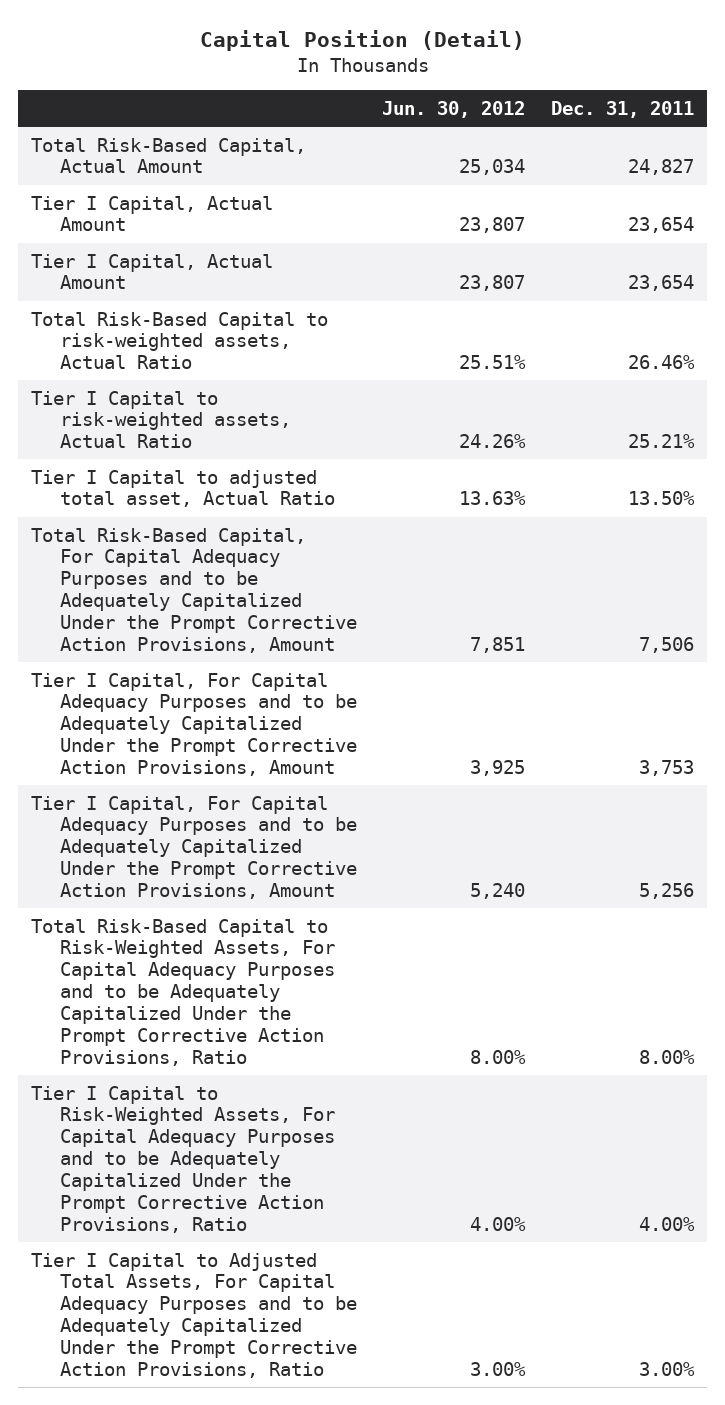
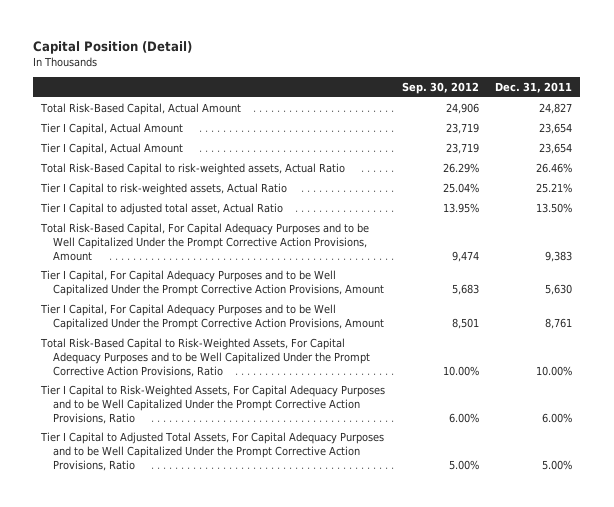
- | Jun. 30, 2012 | Dec. 31, 2011
+ | Sep. 30, 2012 | Dec. 31, 2011
- Total Risk-Based Capital, For Capital Adequacy Purposes and to be Adequately Capitalized Under the Prompt Corrective Action Provisions, Amount | 7,851 | 7,506
- Tier I Capital, For Capital Adequacy Purposes and to be Adequately Capitalized Under the Prompt Corrective Action Provisions, Amount | 3,925 | 3,753
- Tier I Capital, For Capital Adequacy Purposes and to be Adequately Capitalized Under the Prompt Corrective Action Provisions, Amount | 5,240 | 5,256
- Total Risk-Based Capital to Risk-Weighted Assets, For Capital Adequacy Purposes and to be Adequately Capitalized Under the Prompt Corrective Action Provisions, Ratio | 8.00% | 8.00%
- Tier I Capital to Risk-Weighted Assets, For Capital Adequacy Purposes and to be Adequately Capitalized Under the Prompt Corrective Action Provisions, Ratio | 4.00% | 4.00%
- Tier I Capital to Adjusted Total Assets, For Capital Adequacy Purposes and to be Adequately Capitalized Under the Prompt Corrective Action Provisions, Ratio | 3.00% | 3.00%
+ Total Risk-Based Capital, For Capital Adequacy Purposes and to be Well Capitalized Under the Prompt Corrective Action Provisions, Amount | 9,474 | 9,383
+ Tier I Capital, For Capital Adequacy Purposes and to be Well Capitalized Under the Prompt Corrective Action Provisions, Amount | 5,683 | 5,630
+ Tier I Capital, For Capital Adequacy Purposes and to be Well Capitalized Under the Prompt Corrective Action Provisions, Amount | 8,501 | 8,761
+ Total Risk-Based Capital to Risk-Weighted Assets, For Capital Adequacy Purposes and to be Well Capitalized Under the Prompt Corrective Action Provisions, Ratio | 10.00% | 10.00%
+ Tier I Capital to Risk-Weighted Assets, For Capital Adequacy Purposes and to be Well Capitalized Under the Prompt Corrective Action Provisions, Ratio | 6.00% | 6.00%
+ Tier I Capital to Adjusted Total Assets, For Capital Adequacy Purposes and to be Well Capitalized Under the Prompt Corrective Action Provisions, Ratio | 5.00% | 5.00%

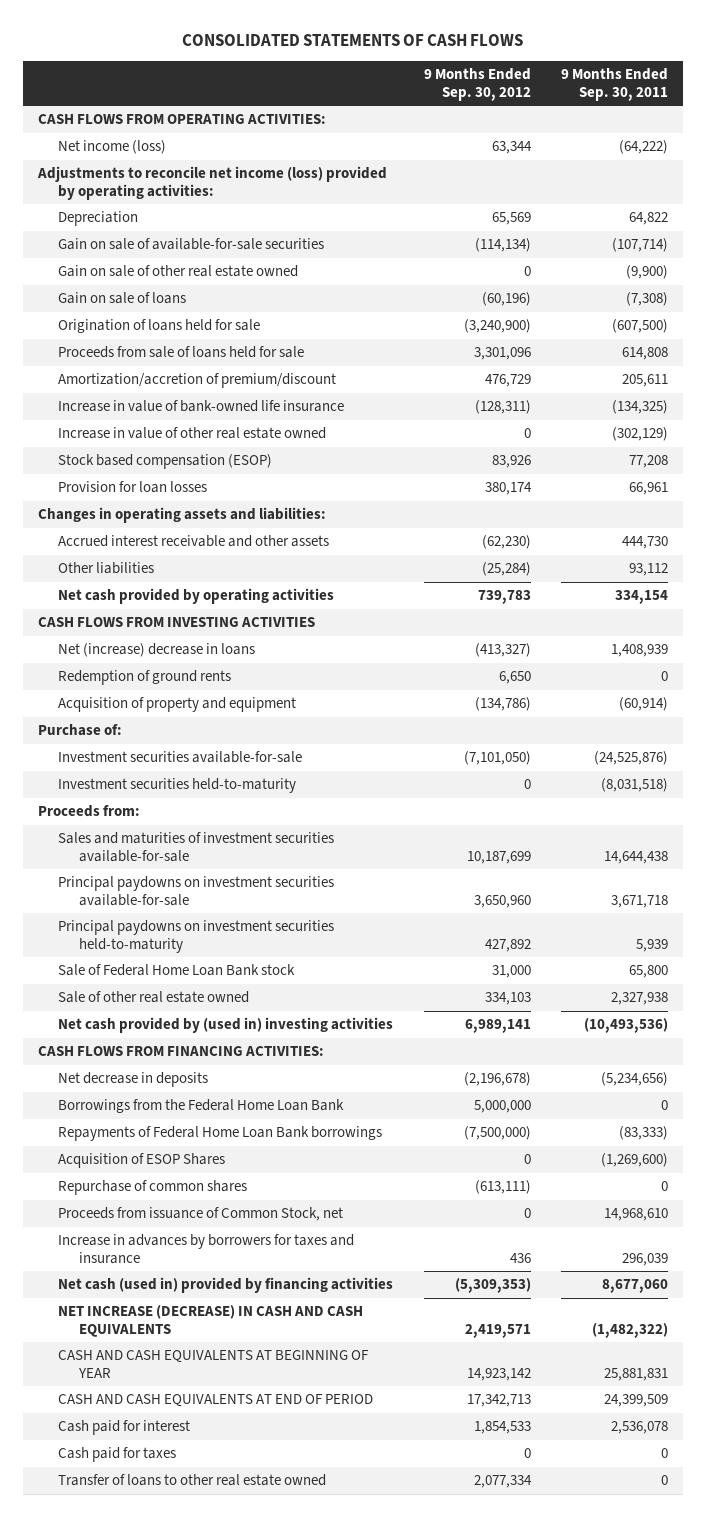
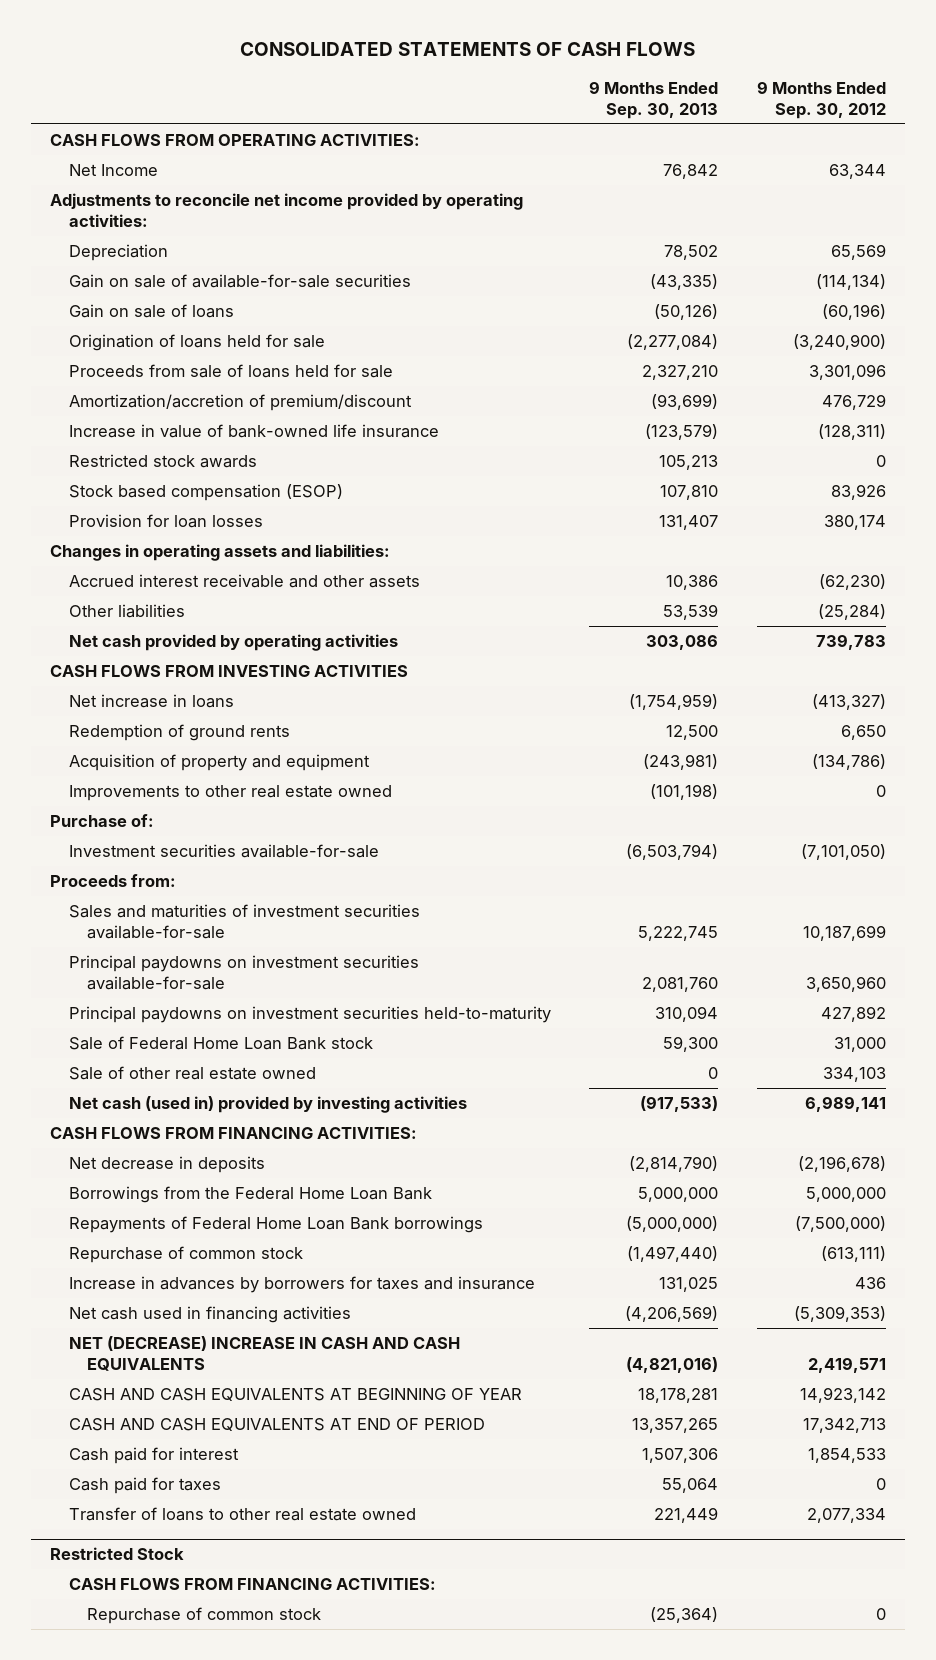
- | 9 Months Ended Sep. 30, 2012 | 9 Months Ended Sep. 30, 2011
+ | 9 Months Ended Sep. 30, 2013 | 9 Months Ended Sep. 30, 2012
- Net income (loss) | 63,344 | (64,222)
- Adjustments to reconcile net income (loss) provided by operating activities:
+ Net Income | 76,842 | 63,344
+ Adjustments to reconcile net income provided by operating activities:
- Gain on sale of other real estate owned | 0 | (9,900)
- Increase in value of other real estate owned | 0 | (302,129)
+ Restricted stock awards | 105,213 | 0
- Net (increase) decrease in loans | (413,327) | 1,408,939
+ Net increase in loans | (1,754,959) | (413,327)
+ Improvements to other real estate owned | (101,198) | 0
- Investment securities held-to-maturity | 0 | (8,031,518)
- Net cash provided by (used in) investing activities | 6,989,141 | (10,493,536)
+ Net cash (used in) provided by investing activities | (917,533) | 6,989,141
- Acquisition of ESOP Shares | 0 | (1,269,600)
- Repurchase of common shares | (613,111) | 0
- Proceeds from issuance of Common Stock, net | 0 | 14,968,610
+ Repurchase of common stock | (1,497,440) | (613,111)
- Net cash (used in) provided by financing activities | (5,309,353) | 8,677,060
- NET INCREASE (DECREASE) IN CASH AND CASH EQUIVALENTS | 2,419,571 | (1,482,322)
+ Net cash used in financing activities | (4,206,569) | (5,309,353)
+ NET (DECREASE) INCREASE IN CASH AND CASH EQUIVALENTS | (4,821,016) | 2,419,571
+ Restricted Stock
+ CASH FLOWS FROM FINANCING ACTIVITIES:
+ Repurchase of common stock | (25,364) | 0

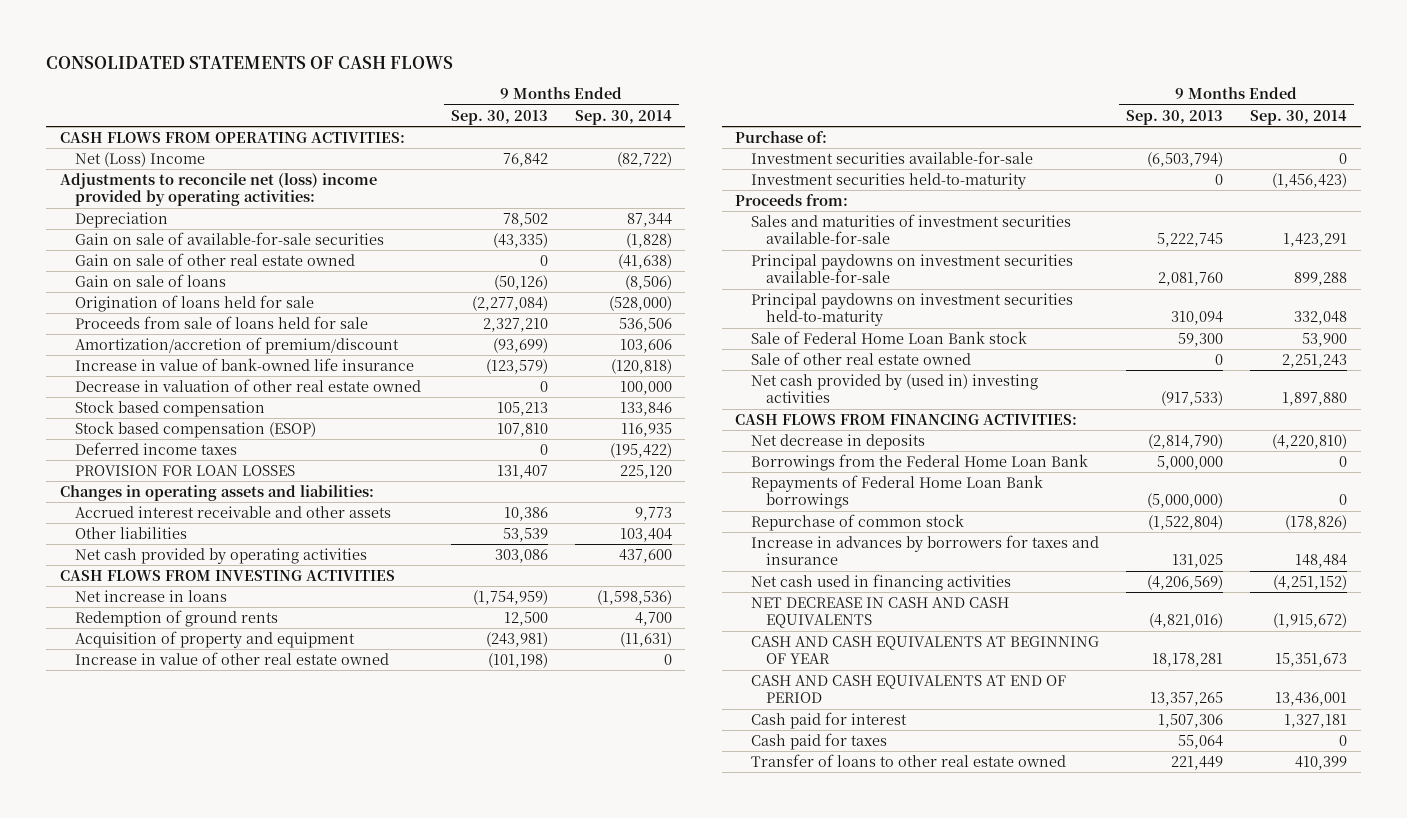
- | 9 Months Ended Sep. 30, 2013 | 9 Months Ended Sep. 30, 2012
+ | 9 Months Ended Sep. 30, 2013 | 9 Months Ended Sep. 30, 2014
- Net Income | 76,842 | 63,344
- Adjustments to reconcile net income provided by operating activities:
+ Net (Loss) Income | 76,842 | (82,722)
+ Adjustments to reconcile net (loss) income provided by operating activities:
+ Gain on sale of other real estate owned | 0 | (41,638)
- Restricted stock awards | 105,213 | 0
+ Decrease in valuation of other real estate owned | 0 | 100,000
+ Stock based compensation | 105,213 | 133,846
- Provision for loan losses | 131,407 | 380,174
+ Deferred income taxes | 0 | (195,422)
+ PROVISION FOR LOAN LOSSES | 131,407 | 225,120
- Improvements to other real estate owned | (101,198) | 0
+ Increase in value of other real estate owned | (101,198) | 0
+ Investment securities held-to-maturity | 0 | (1,456,423)
- Net cash (used in) provided by investing activities | (917,533) | 6,989,141
+ Net cash provided by (used in) investing activities | (917,533) | 1,897,880
- Repurchase of common stock | (1,497,440) | (613,111)
+ Repurchase of common stock | (1,522,804) | (178,826)
- NET (DECREASE) INCREASE IN CASH AND CASH EQUIVALENTS | (4,821,016) | 2,419,571
+ NET DECREASE IN CASH AND CASH EQUIVALENTS | (4,821,016) | (1,915,672)
- Restricted Stock
- CASH FLOWS FROM FINANCING ACTIVITIES:
- Repurchase of common stock | (25,364) | 0

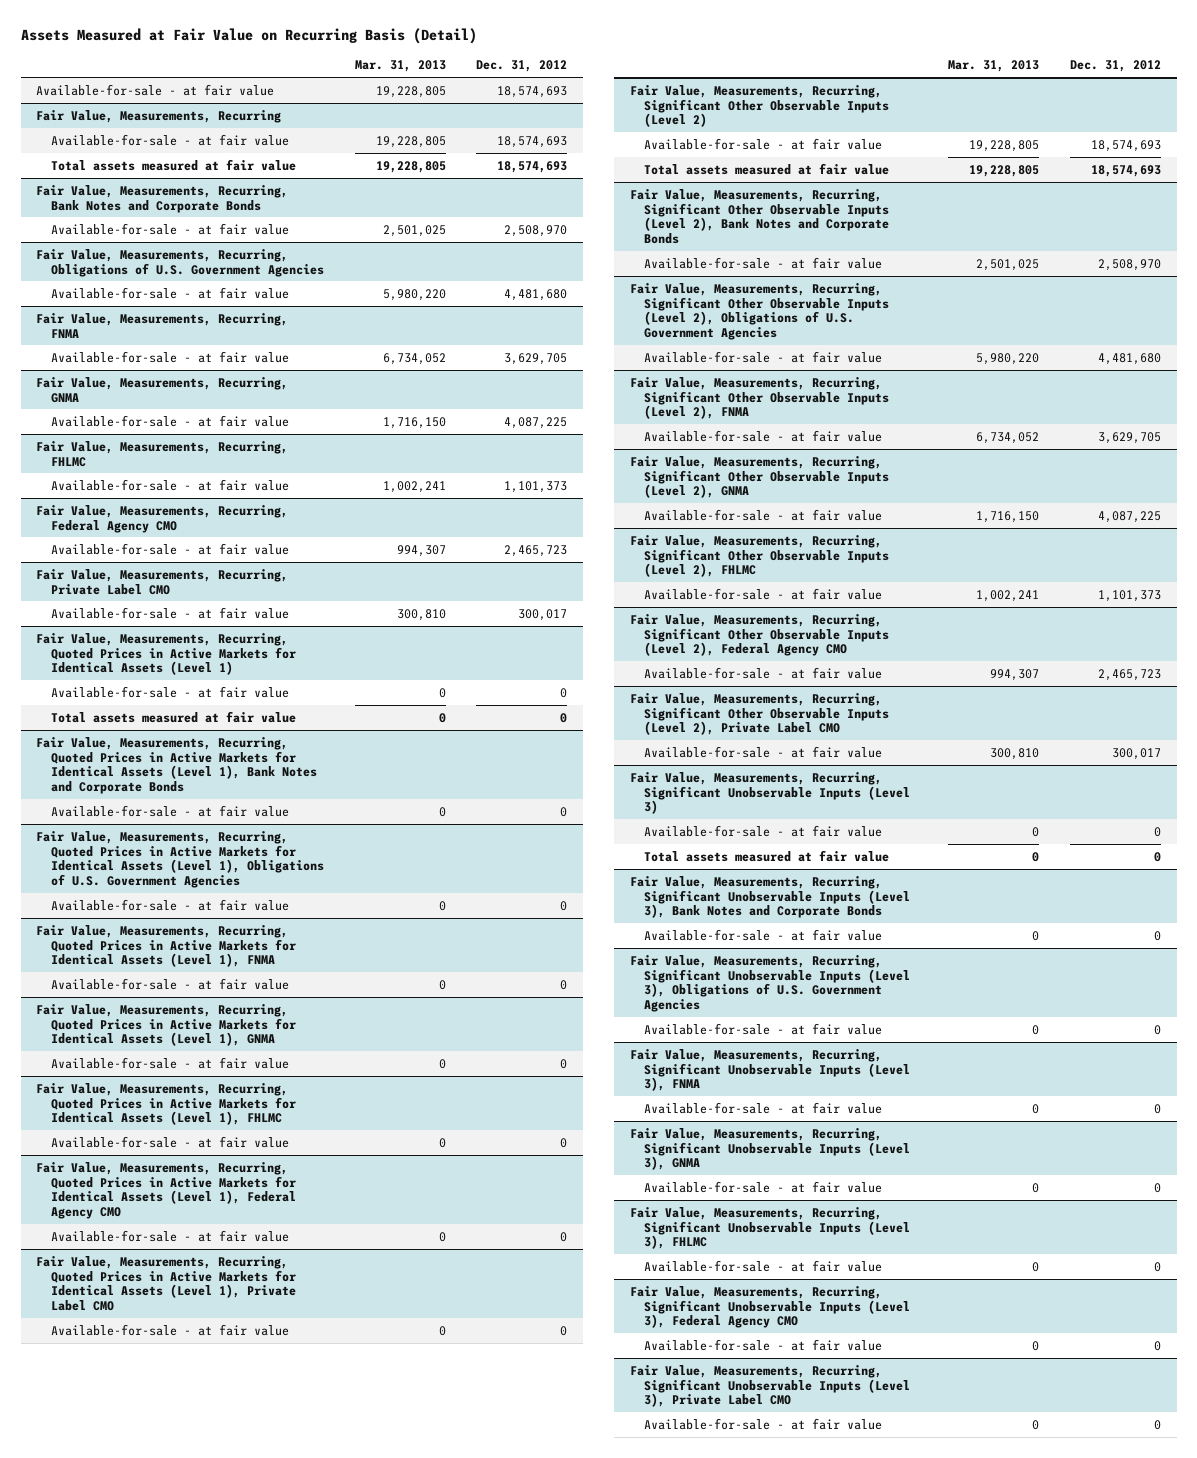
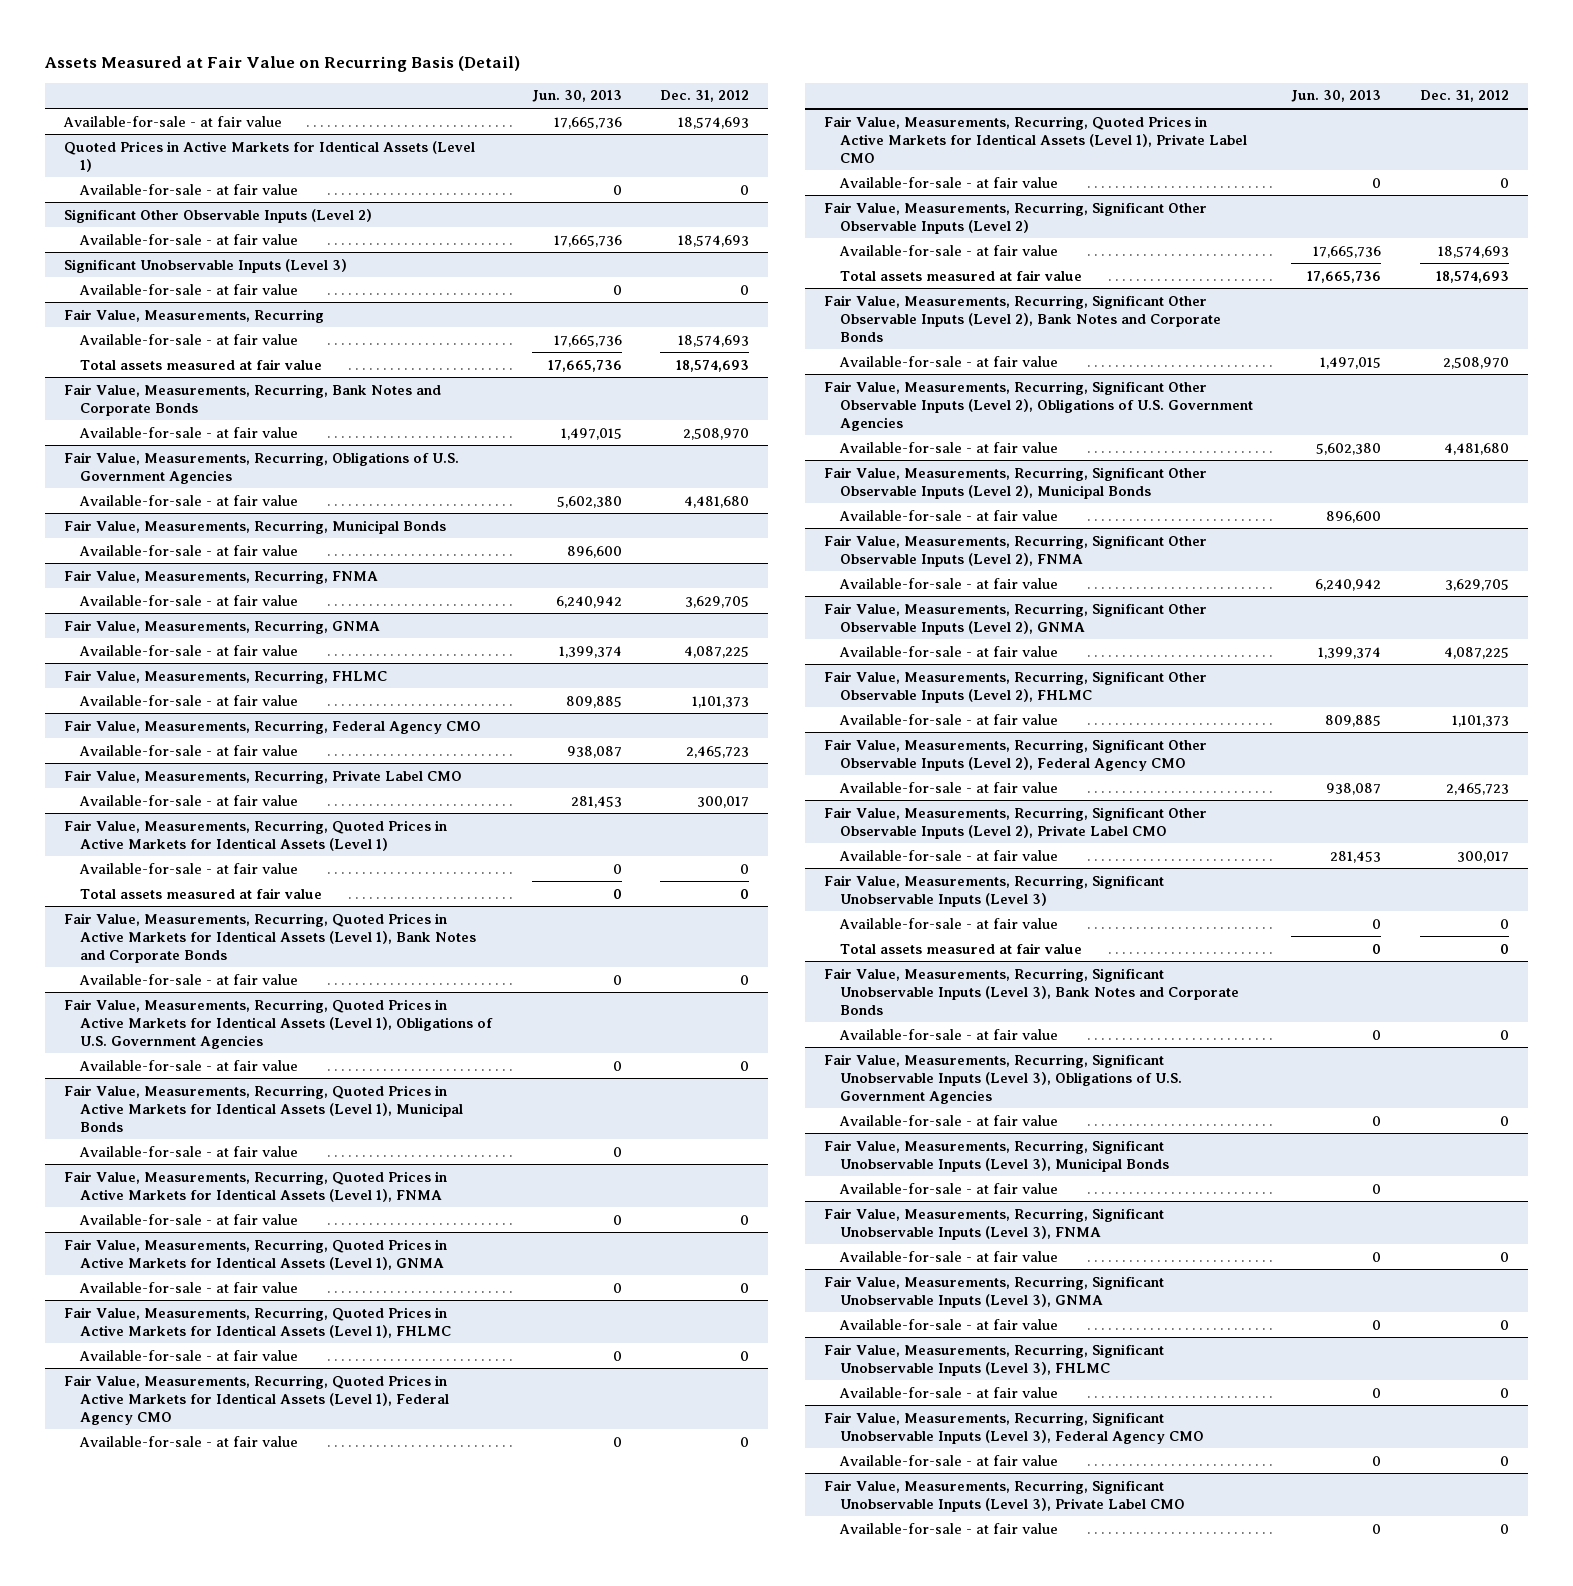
- | Mar. 31, 2013 | Dec. 31, 2012
+ | Jun. 30, 2013 | Dec. 31, 2012
+ Quoted Prices in Active Markets for Identical Assets (Level 1)
+ Available-for-sale - at fair value | 0 | 0
+ Significant Other Observable Inputs (Level 2)
+ Available-for-sale - at fair value | 17,665,736 | 18,574,693
+ Significant Unobservable Inputs (Level 3)
+ Available-for-sale - at fair value | 0 | 0
+ Fair Value, Measurements, Recurring, Municipal Bonds
+ Available-for-sale - at fair value | 896,600 |
+ Fair Value, Measurements, Recurring, Quoted Prices in Active Markets for Identical Assets (Level 1), Municipal Bonds
+ Available-for-sale - at fair value | 0 |
+ Fair Value, Measurements, Recurring, Significant Other Observable Inputs (Level 2), Municipal Bonds
+ Available-for-sale - at fair value | 896,600 |
+ Fair Value, Measurements, Recurring, Significant Unobservable Inputs (Level 3), Municipal Bonds
+ Available-for-sale - at fair value | 0 |

